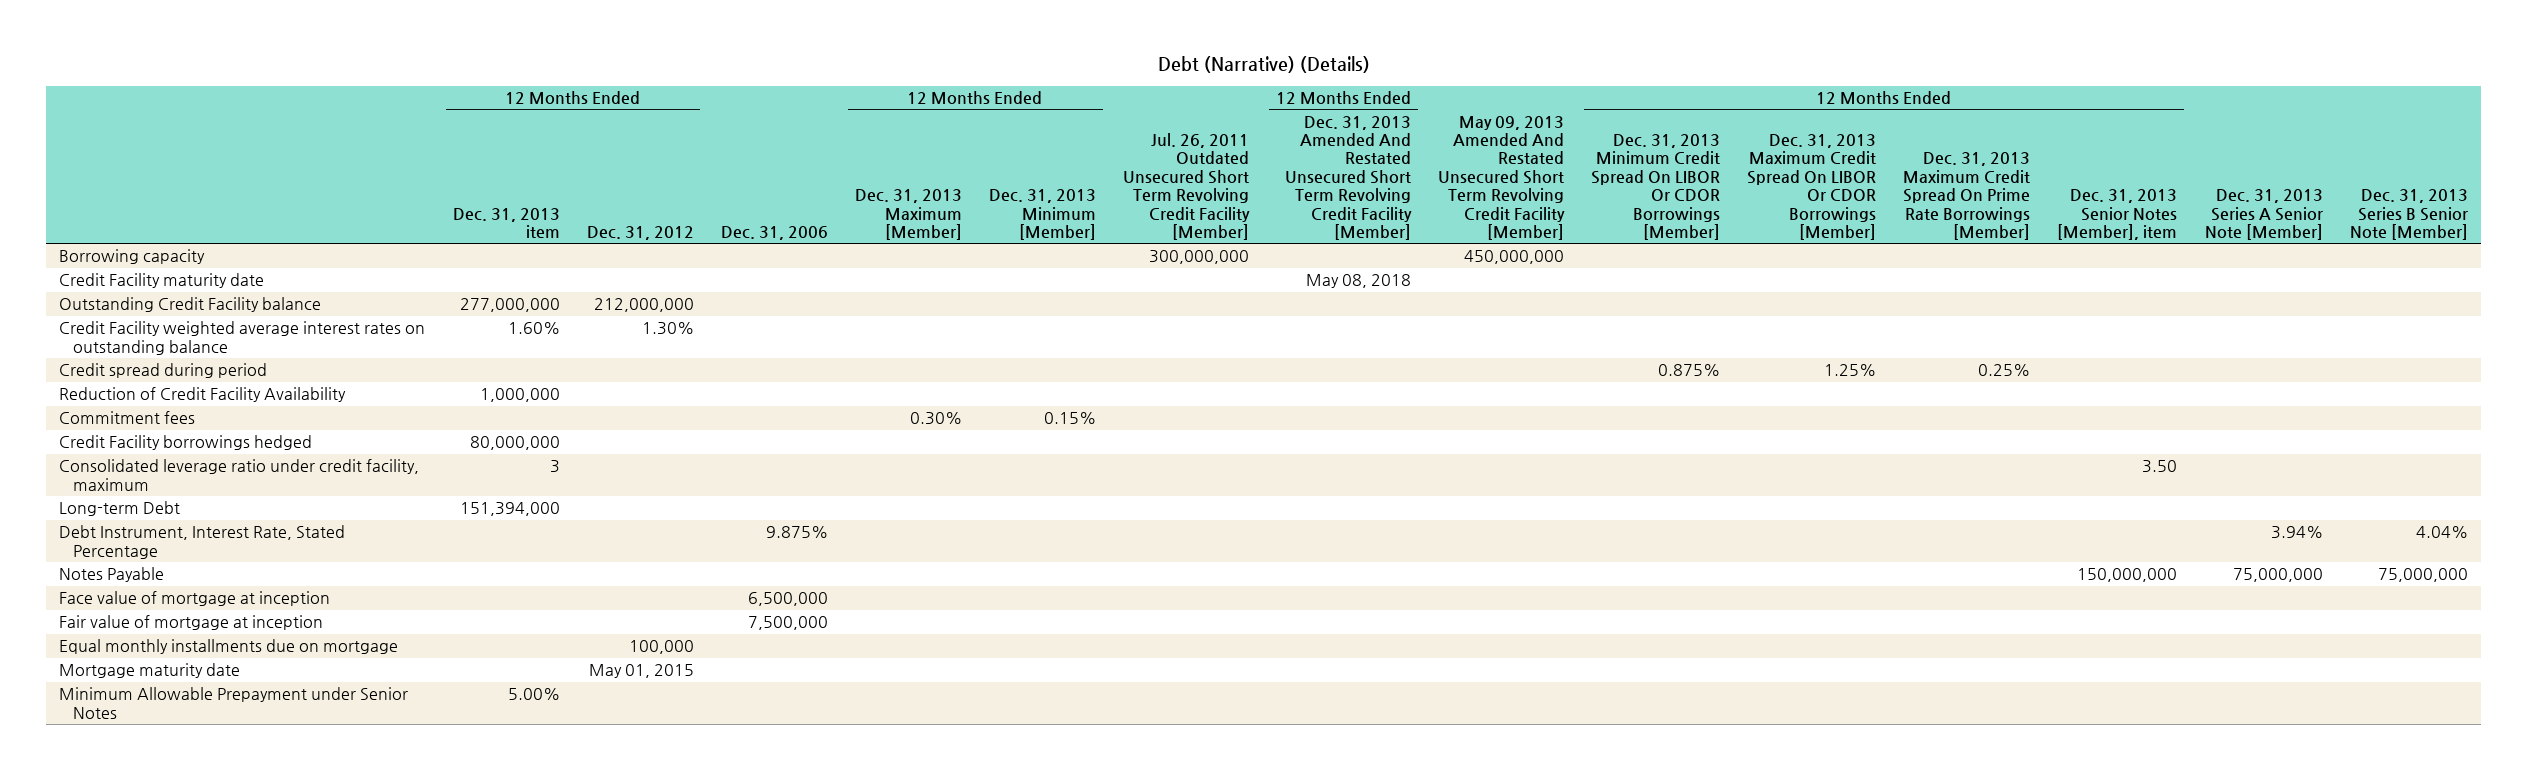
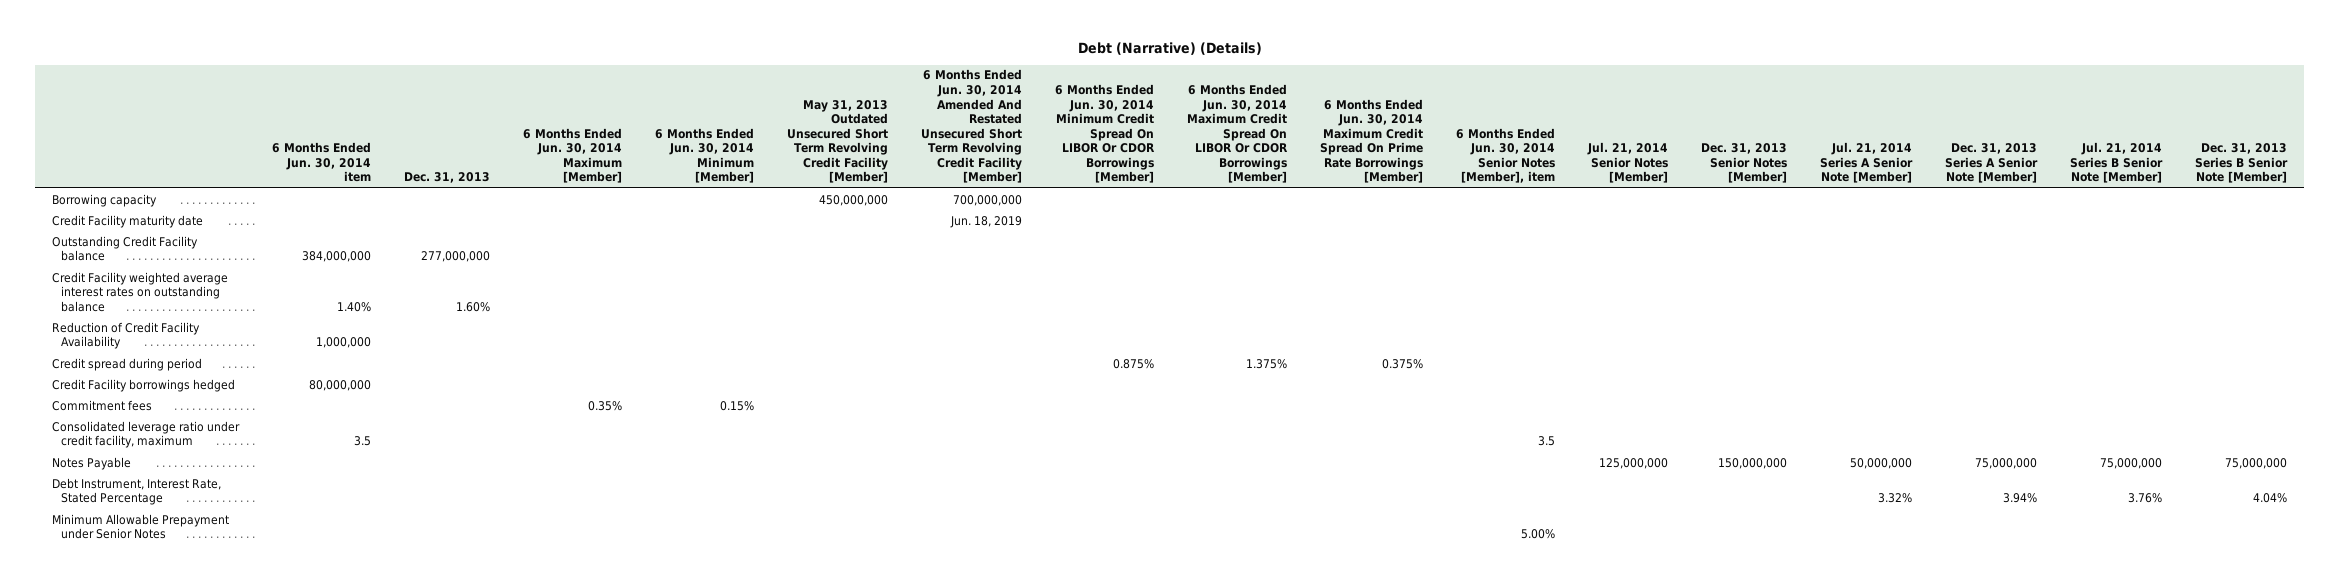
- | 12 Months Ended Dec. 31, 2013 item | 12 Months Ended Dec. 31, 2012 | Dec. 31, 2006 | 12 Months Ended Dec. 31, 2013 Maximum [Member] | 12 Months Ended Dec. 31, 2013 Minimum [Member] | Jul. 26, 2011 Outdated Unsecured Short Term Revolving Credit Facility [Member] | 12 Months Ended Dec. 31, 2013 Amended And Restated Unsecured Short Term Revolving Credit Facility [Member] | May 09, 2013 Amended And Restated Unsecured Short Term Revolving Credit Facility [Member] | 12 Months Ended Dec. 31, 2013 Minimum Credit Spread On LIBOR Or CDOR Borrowings [Member] | 12 Months Ended Dec. 31, 2013 Maximum Credit Spread On LIBOR Or CDOR Borrowings [Member] | 12 Months Ended Dec. 31, 2013 Maximum Credit Spread On Prime Rate Borrowings [Member] | 12 Months Ended Dec. 31, 2013 Senior Notes [Member], item | Dec. 31, 2013 Series A Senior Note [Member] | Dec. 31, 2013 Series B Senior Note [Member]
+ | 6 Months Ended Jun. 30, 2014 item | Dec. 31, 2013 | 6 Months Ended Jun. 30, 2014 Maximum [Member] | 6 Months Ended Jun. 30, 2014 Minimum [Member] | May 31, 2013 Outdated Unsecured Short Term Revolving Credit Facility [Member] | 6 Months Ended Jun. 30, 2014 Amended And Restated Unsecured Short Term Revolving Credit Facility [Member] | 6 Months Ended Jun. 30, 2014 Minimum Credit Spread On LIBOR Or CDOR Borrowings [Member] | 6 Months Ended Jun. 30, 2014 Maximum Credit Spread On LIBOR Or CDOR Borrowings [Member] | 6 Months Ended Jun. 30, 2014 Maximum Credit Spread On Prime Rate Borrowings [Member] | 6 Months Ended Jun. 30, 2014 Senior Notes [Member], item | Jul. 21, 2014 Senior Notes [Member] | Dec. 31, 2013 Senior Notes [Member] | Jul. 21, 2014 Series A Senior Note [Member] | Dec. 31, 2013 Series A Senior Note [Member] | Jul. 21, 2014 Series B Senior Note [Member] | Dec. 31, 2013 Series B Senior Note [Member]
moved down: Credit spread during period | | | | | | | 0.875% | 1.375% | 0.375% | | | | | | |
moved down: Commitment fees | | | 0.35% | 0.15% | | | | | | | | | | | |
- Long-term Debt | 151,394,000 | | | | | | | | | | | | |
- Face value of mortgage at inception | | | 6,500,000 | | | | | | | | | | |
- Fair value of mortgage at inception | | | 7,500,000 | | | | | | | | | | |
- Equal monthly installments due on mortgage | | 100,000 | | | | | | | | | | | |
- Mortgage maturity date | | May 01, 2015 | | | | | | | | | | | |
moved down: Debt Instrument, Interest Rate, Stated Percentage | | | | | | | | | | | | | 3.32% | 3.94% | 3.76% | 4.04%

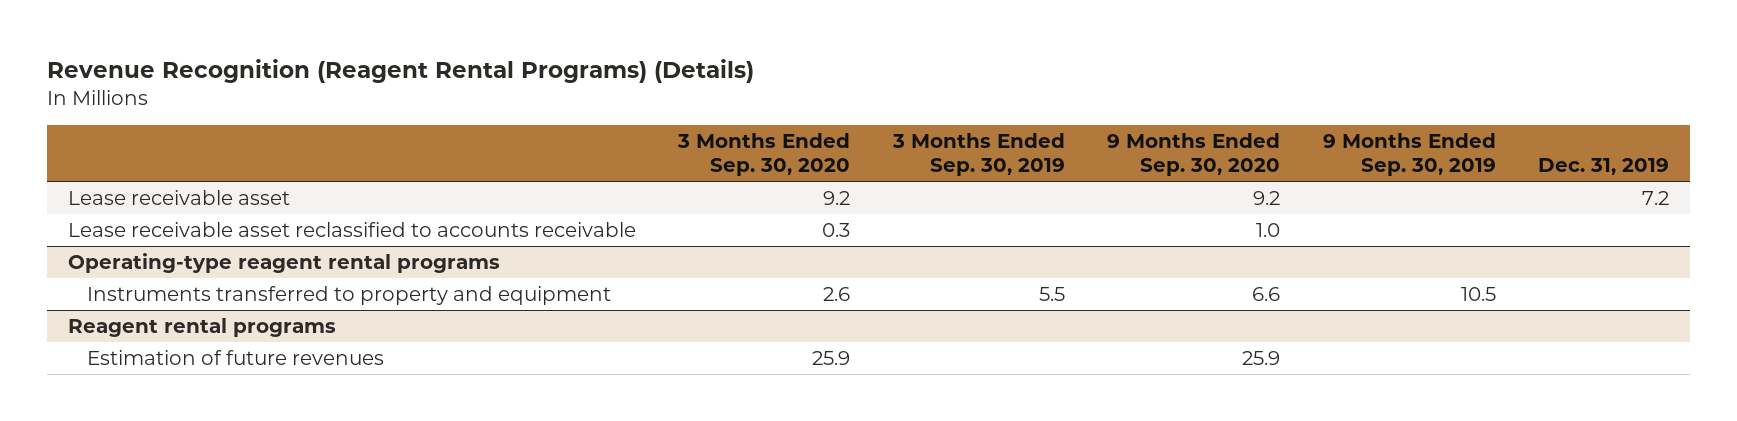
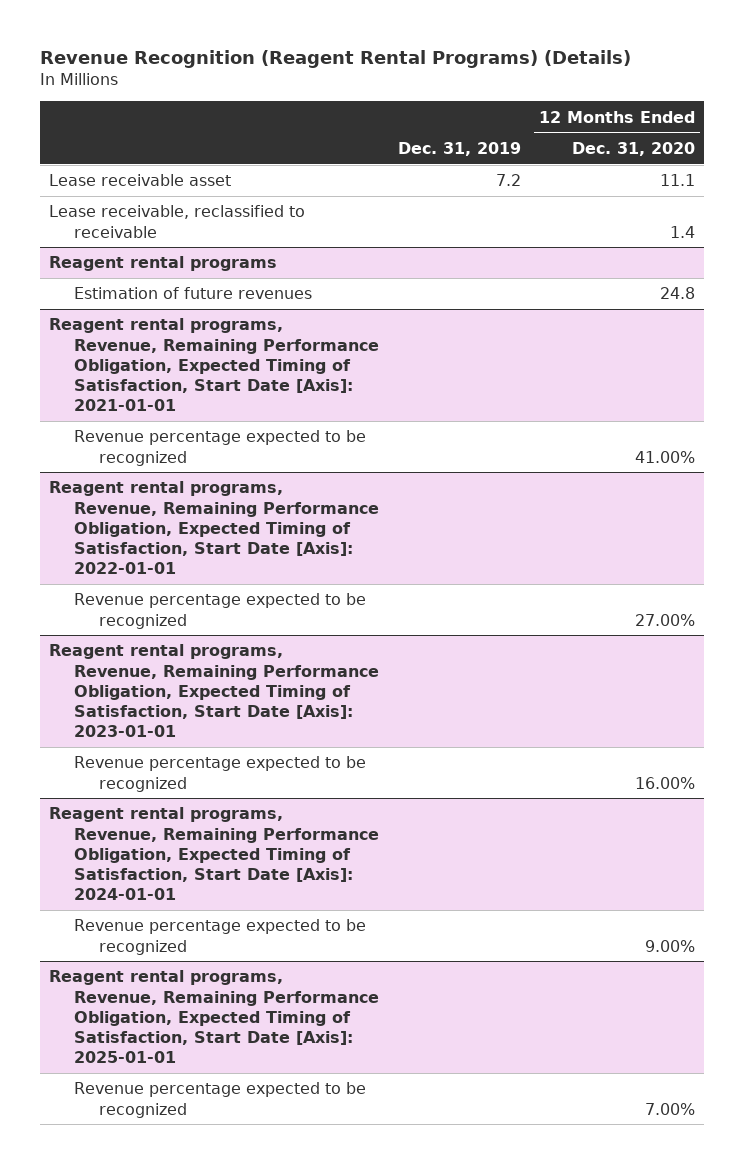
- | 3 Months Ended Sep. 30, 2020 | 3 Months Ended Sep. 30, 2019 | 9 Months Ended Sep. 30, 2020 | 9 Months Ended Sep. 30, 2019 | Dec. 31, 2019
+ | Dec. 31, 2019 | 12 Months Ended Dec. 31, 2020
- Lease receivable asset reclassified to accounts receivable | 0.3 | | 1.0 | |
- Operating-type reagent rental programs
- Instruments transferred to property and equipment | 2.6 | 5.5 | 6.6 | 10.5 |
+ Lease receivable, reclassified to receivable | | 1.4
+ Reagent rental programs, Revenue, Remaining Performance Obligation, Expected Timing of Satisfaction, Start Date [Axis]: 2021-01-01
+ Revenue percentage expected to be recognized | | 41.00%
+ Reagent rental programs, Revenue, Remaining Performance Obligation, Expected Timing of Satisfaction, Start Date [Axis]: 2022-01-01
+ Revenue percentage expected to be recognized | | 27.00%
+ Reagent rental programs, Revenue, Remaining Performance Obligation, Expected Timing of Satisfaction, Start Date [Axis]: 2023-01-01
+ Revenue percentage expected to be recognized | | 16.00%
+ Reagent rental programs, Revenue, Remaining Performance Obligation, Expected Timing of Satisfaction, Start Date [Axis]: 2024-01-01
+ Revenue percentage expected to be recognized | | 9.00%
+ Reagent rental programs, Revenue, Remaining Performance Obligation, Expected Timing of Satisfaction, Start Date [Axis]: 2025-01-01
+ Revenue percentage expected to be recognized | | 7.00%

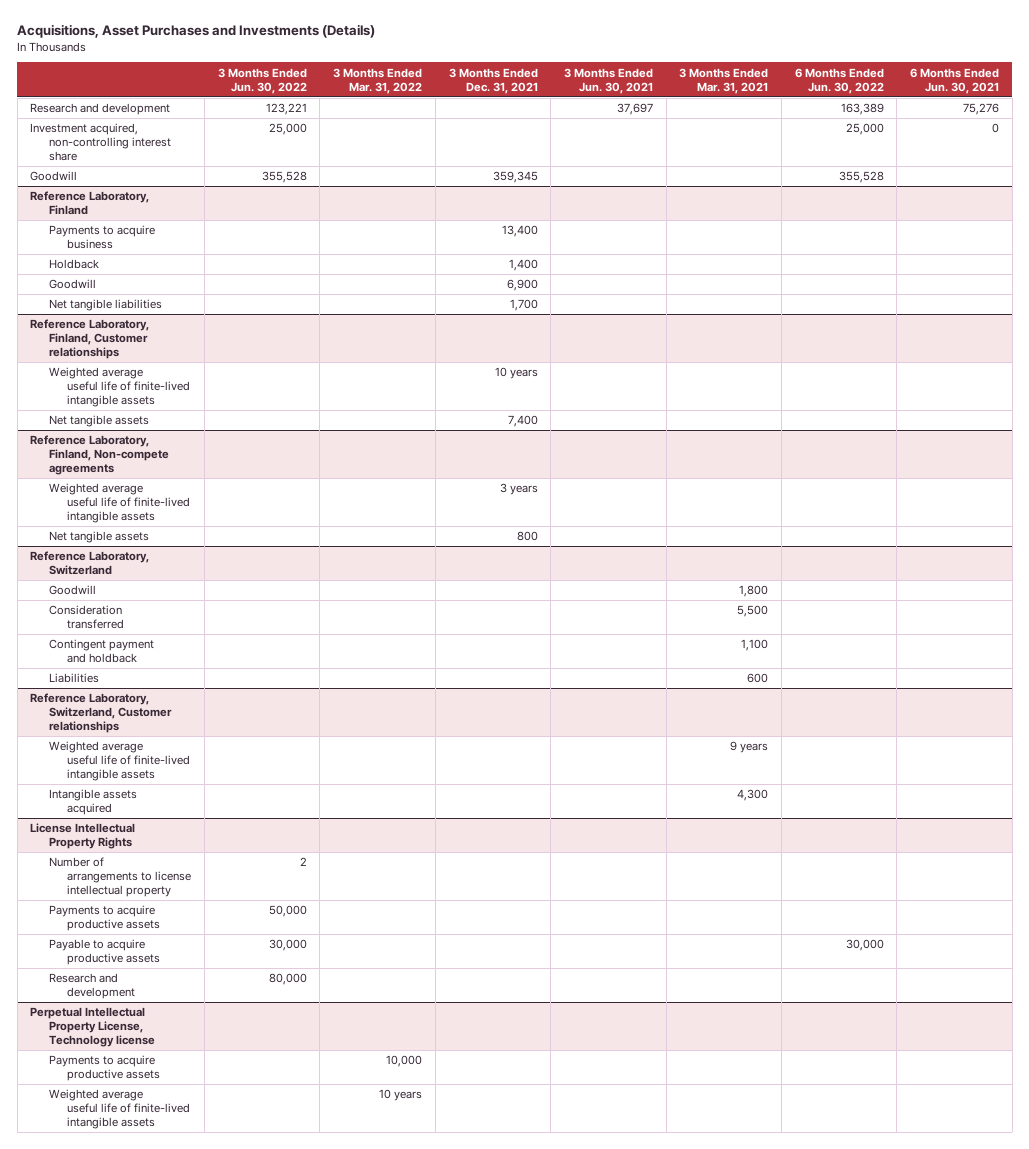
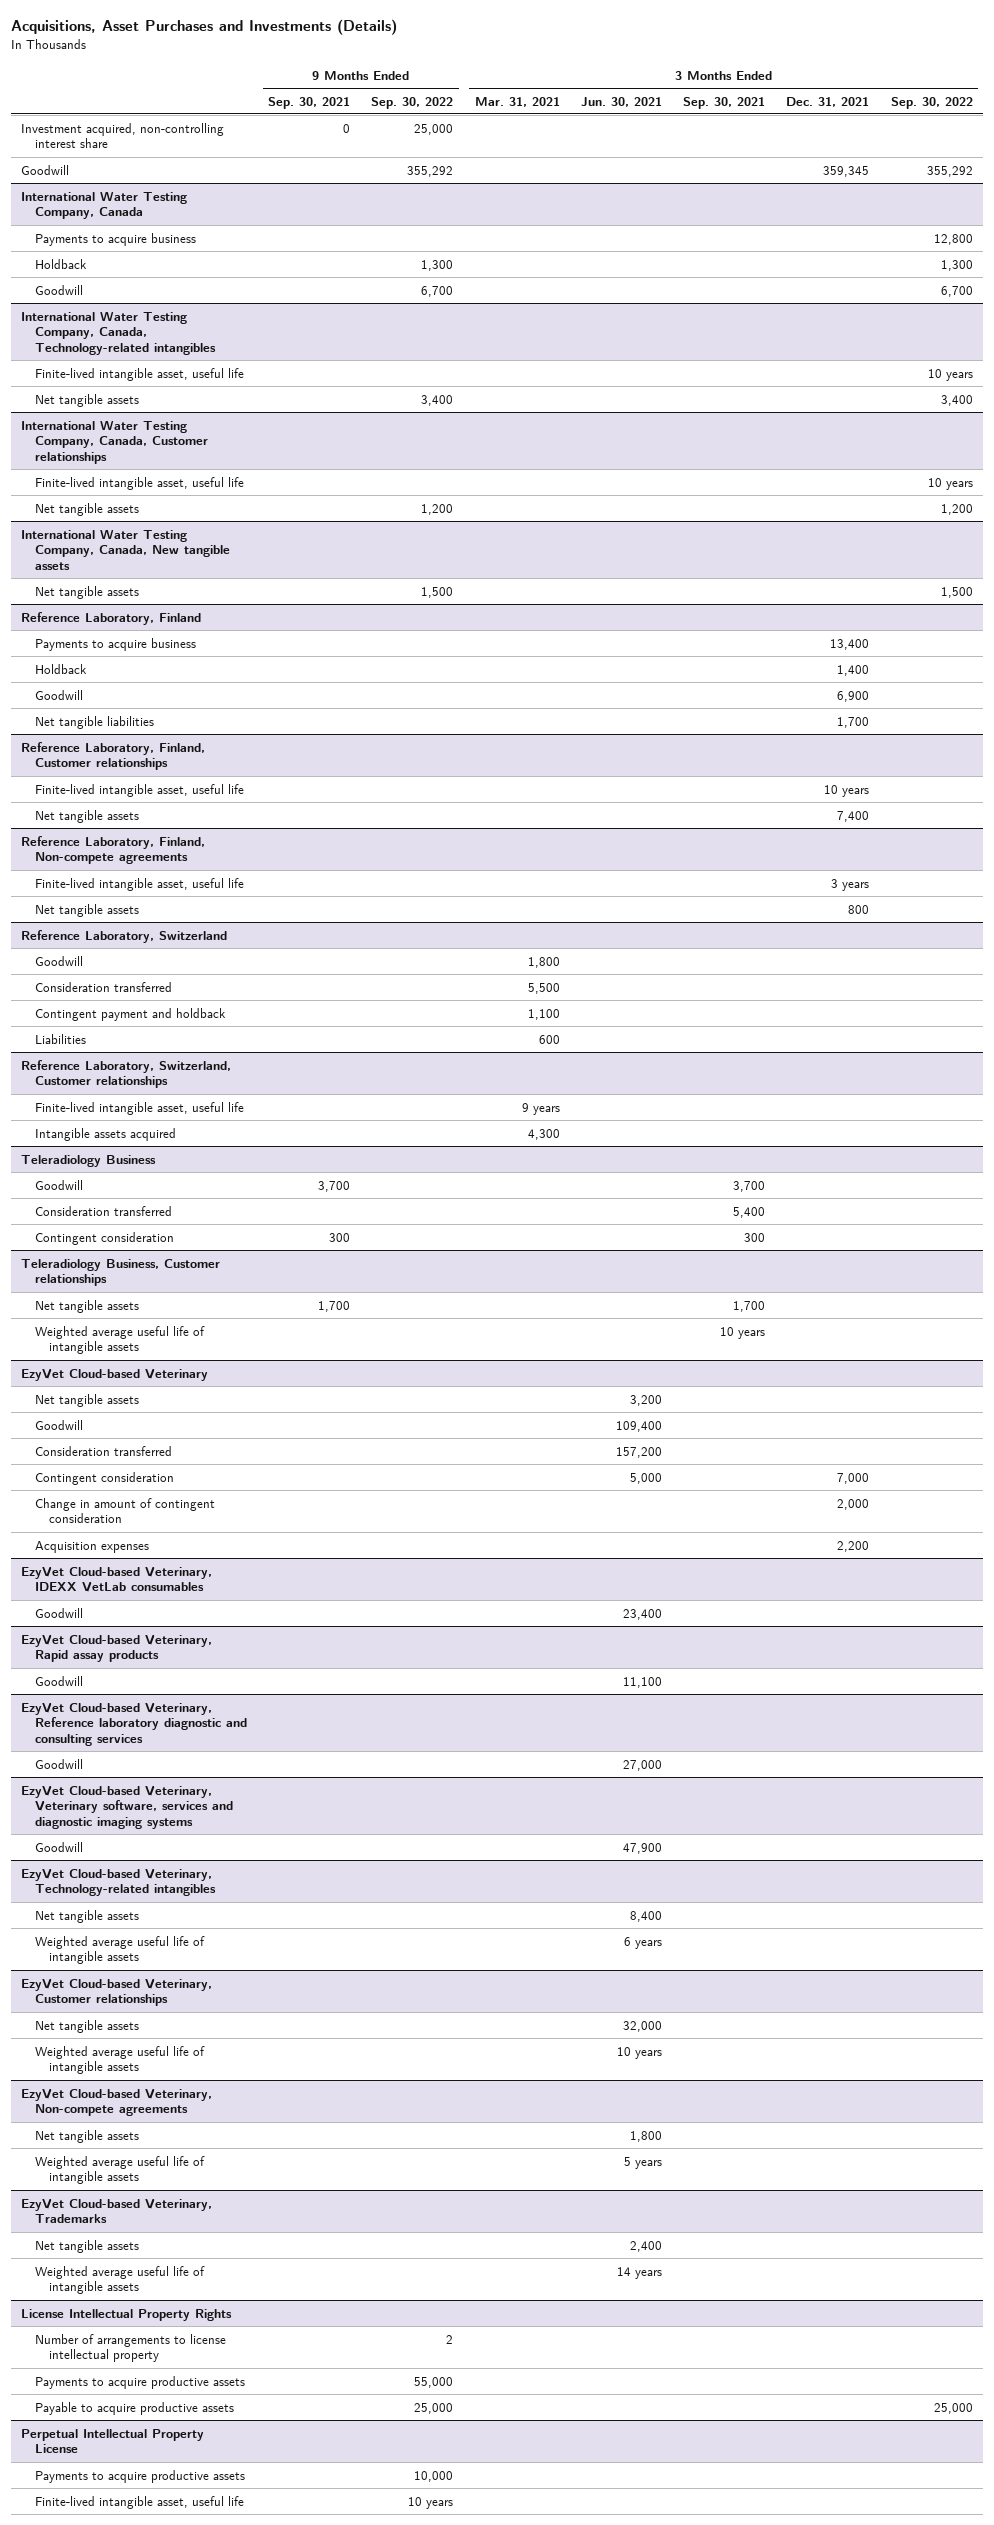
- | 3 Months Ended Jun. 30, 2022 | 3 Months Ended Mar. 31, 2022 | 3 Months Ended Dec. 31, 2021 | 3 Months Ended Jun. 30, 2021 | 3 Months Ended Mar. 31, 2021 | 6 Months Ended Jun. 30, 2022 | 6 Months Ended Jun. 30, 2021
+ | 9 Months Ended Sep. 30, 2021 | 9 Months Ended Sep. 30, 2022 | 3 Months Ended Mar. 31, 2021 | 3 Months Ended Jun. 30, 2021 | 3 Months Ended Sep. 30, 2021 | 3 Months Ended Dec. 31, 2021 | 3 Months Ended Sep. 30, 2022
- Research and development | 123,221 | | | 37,697 | | 163,389 | 75,276
+ International Water Testing Company, Canada
+ Payments to acquire business | | | | | | | 12,800
+ Holdback | | 1,300 | | | | | 1,300
+ Goodwill | | 6,700 | | | | | 6,700
+ International Water Testing Company, Canada, Technology-related intangibles
+ Finite-lived intangible asset, useful life | | | | | | | 10 years
+ Net tangible assets | | 3,400 | | | | | 3,400
+ International Water Testing Company, Canada, Customer relationships
+ Finite-lived intangible asset, useful life | | | | | | | 10 years
+ Net tangible assets | | 1,200 | | | | | 1,200
+ International Water Testing Company, Canada, New tangible assets
+ Net tangible assets | | 1,500 | | | | | 1,500
@ Reference Laboratory, Finland, Customer relationships
- Weighted average useful life of finite-lived intangible assets | | | 10 years | | | |
+ Finite-lived intangible asset, useful life | | | | | | 10 years |
@ Reference Laboratory, Finland, Non-compete agreements
- Weighted average useful life of finite-lived intangible assets | | | 3 years | | | |
+ Finite-lived intangible asset, useful life | | | | | | 3 years |
@ Reference Laboratory, Switzerland, Customer relationships
- Weighted average useful life of finite-lived intangible assets | | | | | 9 years | |
+ Finite-lived intangible asset, useful life | | | 9 years | | | |
+ Teleradiology Business
+ Goodwill | 3,700 | | | | 3,700 | |
+ Consideration transferred | | | | | 5,400 | |
+ Contingent consideration | 300 | | | | 300 | |
+ Teleradiology Business, Customer relationships
+ Net tangible assets | 1,700 | | | | 1,700 | |
+ Weighted average useful life of intangible assets | | | | | 10 years | |
+ EzyVet Cloud-based Veterinary
+ Net tangible assets | | | | 3,200 | | |
+ Goodwill | | | | 109,400 | | |
+ Consideration transferred | | | | 157,200 | | |
+ Contingent consideration | | | | 5,000 | | 7,000 |
+ Change in amount of contingent consideration | | | | | | 2,000 |
+ Acquisition expenses | | | | | | 2,200 |
+ EzyVet Cloud-based Veterinary, IDEXX VetLab consumables
+ Goodwill | | | | 23,400 | | |
+ EzyVet Cloud-based Veterinary, Rapid assay products
+ Goodwill | | | | 11,100 | | |
+ EzyVet Cloud-based Veterinary, Reference laboratory diagnostic and consulting services
+ Goodwill | | | | 27,000 | | |
+ EzyVet Cloud-based Veterinary, Veterinary software, services and diagnostic imaging systems
+ Goodwill | | | | 47,900 | | |
+ EzyVet Cloud-based Veterinary, Technology-related intangibles
+ Net tangible assets | | | | 8,400 | | |
+ Weighted average useful life of intangible assets | | | | 6 years | | |
+ EzyVet Cloud-based Veterinary, Customer relationships
+ Net tangible assets | | | | 32,000 | | |
+ Weighted average useful life of intangible assets | | | | 10 years | | |
+ EzyVet Cloud-based Veterinary, Non-compete agreements
+ Net tangible assets | | | | 1,800 | | |
+ Weighted average useful life of intangible assets | | | | 5 years | | |
+ EzyVet Cloud-based Veterinary, Trademarks
+ Net tangible assets | | | | 2,400 | | |
+ Weighted average useful life of intangible assets | | | | 14 years | | |
@ License Intellectual Property Rights
- Research and development | 80,000 | | | | | |
- Perpetual Intellectual Property License, Technology license
+ Perpetual Intellectual Property License
- Weighted average useful life of finite-lived intangible assets | | 10 years | | | | |
+ Finite-lived intangible asset, useful life | | 10 years | | | | |

